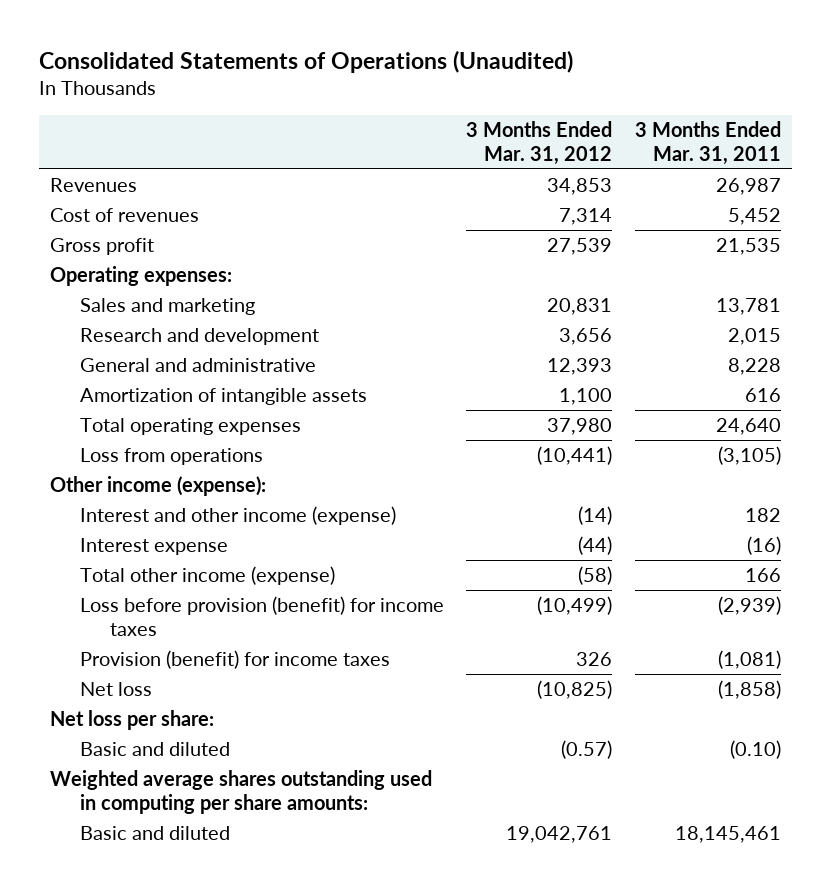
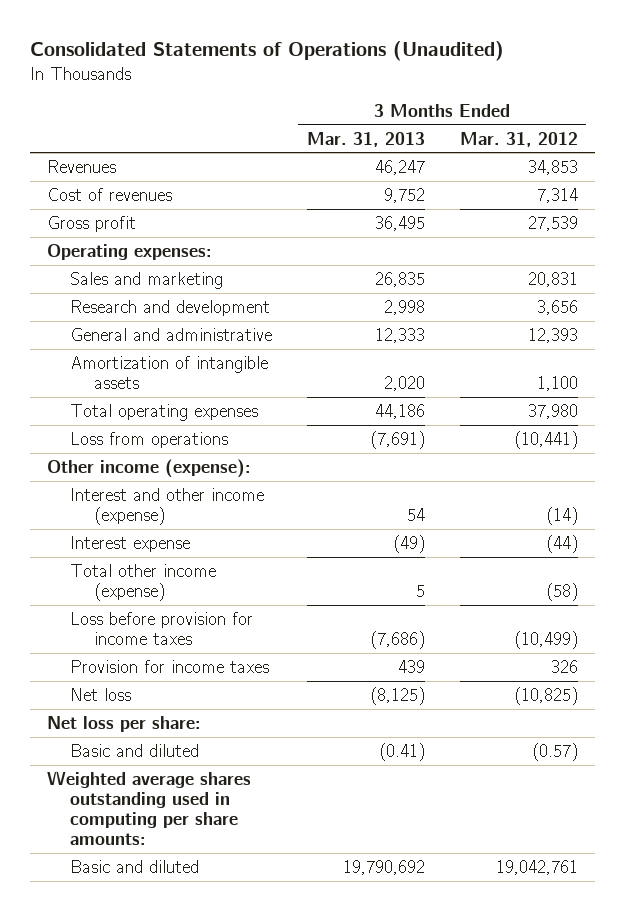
- | 3 Months Ended Mar. 31, 2012 | 3 Months Ended Mar. 31, 2011
+ | 3 Months Ended Mar. 31, 2013 | 3 Months Ended Mar. 31, 2012
- Loss before provision (benefit) for income taxes | (10,499) | (2,939)
- Provision (benefit) for income taxes | 326 | (1,081)
+ Loss before provision for income taxes | (7,686) | (10,499)
+ Provision for income taxes | 439 | 326

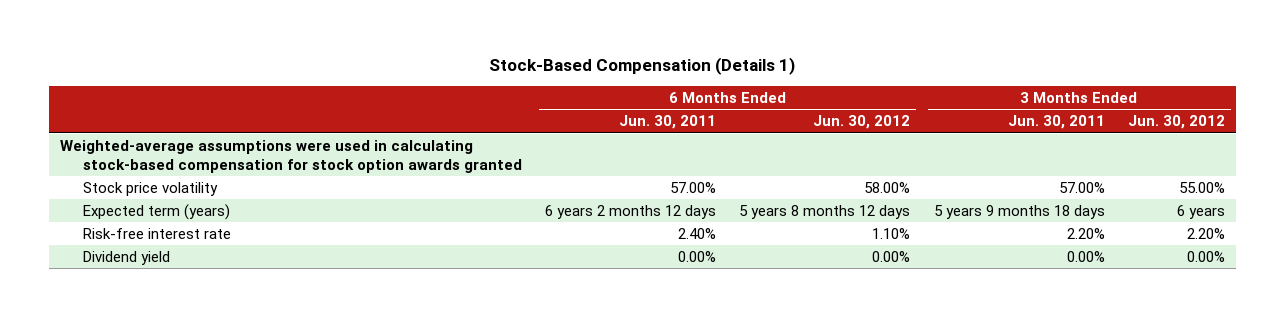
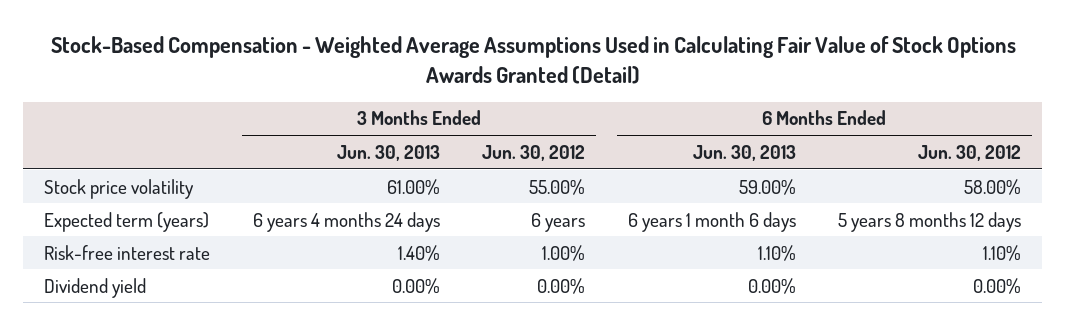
- Stock-Based Compensation (Details 1)
+ Stock-Based Compensation - Weighted Average Assumptions Used in Calculating Fair Value of Stock Options Awards Granted (Detail)
- | 6 Months Ended Jun. 30, 2011 | 6 Months Ended Jun. 30, 2012 | 3 Months Ended Jun. 30, 2011 | 3 Months Ended Jun. 30, 2012
+ | 3 Months Ended Jun. 30, 2013 | 3 Months Ended Jun. 30, 2012 | 6 Months Ended Jun. 30, 2013 | 6 Months Ended Jun. 30, 2012
- Weighted-average assumptions were used in calculating stock-based compensation for stock option awards granted
- Risk-free interest rate | 2.40% | 1.10% | 2.20% | 2.20%
+ Risk-free interest rate | 1.40% | 1.00% | 1.10% | 1.10%

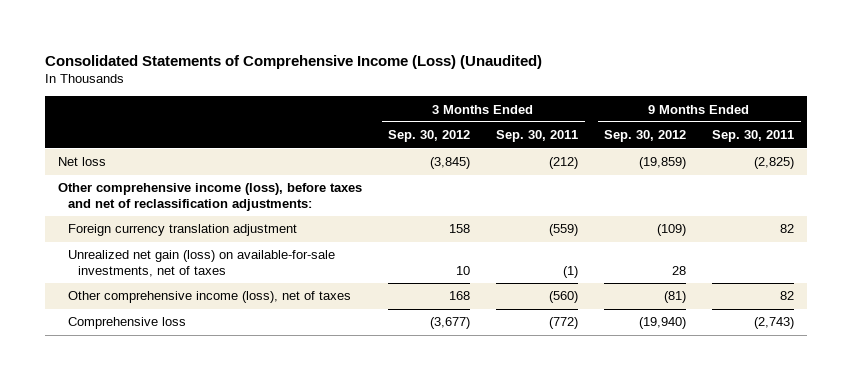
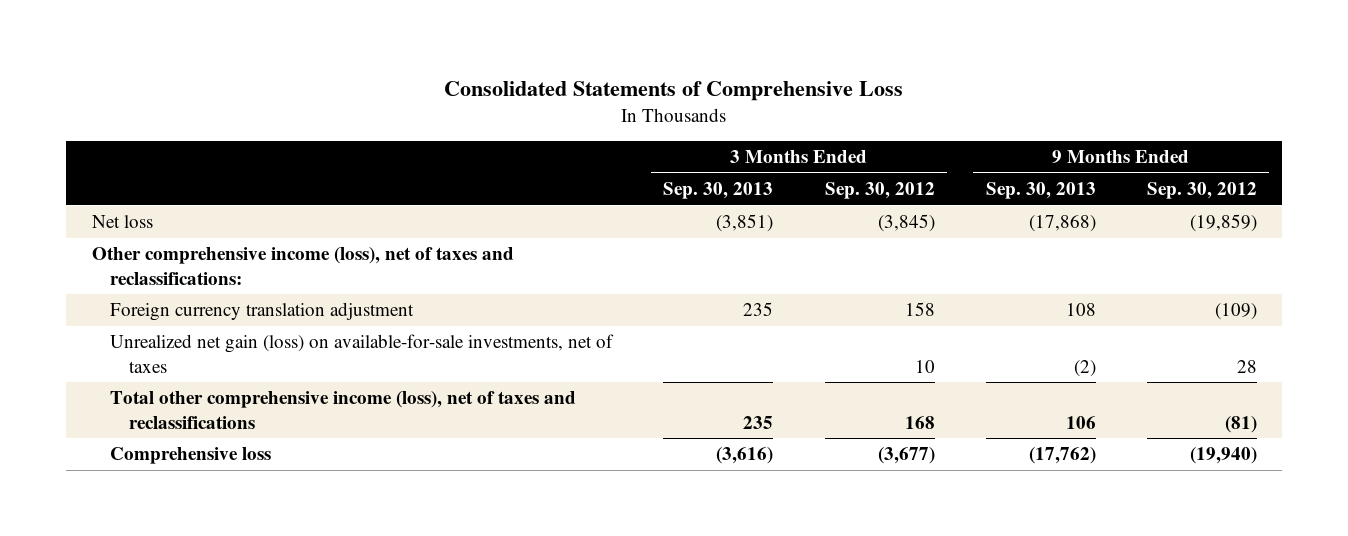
- Consolidated Statements of Comprehensive Income (Loss) (Unaudited)
+ Consolidated Statements of Comprehensive Loss
- | 3 Months Ended Sep. 30, 2012 | 3 Months Ended Sep. 30, 2011 | 9 Months Ended Sep. 30, 2012 | 9 Months Ended Sep. 30, 2011
+ | 3 Months Ended Sep. 30, 2013 | 3 Months Ended Sep. 30, 2012 | 9 Months Ended Sep. 30, 2013 | 9 Months Ended Sep. 30, 2012
- Other comprehensive income (loss), before taxes and net of reclassification adjustments:
+ Other comprehensive income (loss), net of taxes and reclassifications:
- Other comprehensive income (loss), net of taxes | 168 | (560) | (81) | 82
+ Total other comprehensive income (loss), net of taxes and reclassifications | 235 | 168 | 106 | (81)

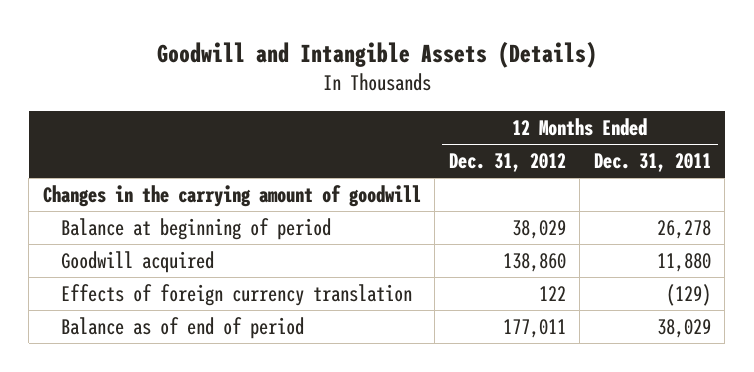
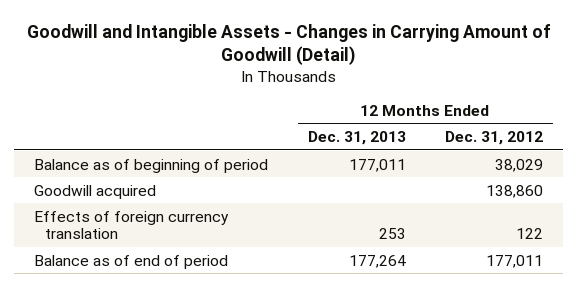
- Goodwill and Intangible Assets (Details)
+ Goodwill and Intangible Assets - Changes in Carrying Amount of Goodwill (Detail)
- | 12 Months Ended Dec. 31, 2012 | 12 Months Ended Dec. 31, 2011
+ | 12 Months Ended Dec. 31, 2013 | 12 Months Ended Dec. 31, 2012
- Changes in the carrying amount of goodwill
- Balance at beginning of period | 38,029 | 26,278
+ Balance as of beginning of period | 177,011 | 38,029

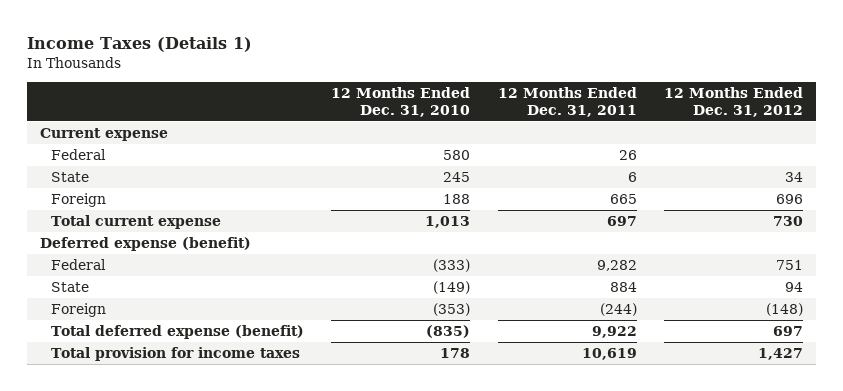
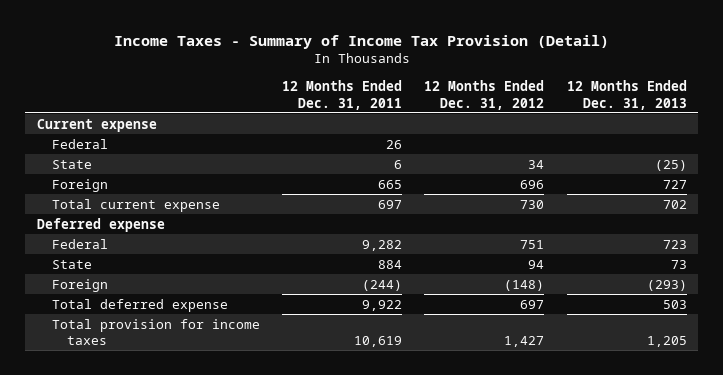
- Income Taxes (Details 1)
+ Income Taxes - Summary of Income Tax Provision (Detail)
- | 12 Months Ended Dec. 31, 2010 | 12 Months Ended Dec. 31, 2011 | 12 Months Ended Dec. 31, 2012
+ | 12 Months Ended Dec. 31, 2011 | 12 Months Ended Dec. 31, 2012 | 12 Months Ended Dec. 31, 2013
- Deferred expense (benefit)
+ Deferred expense
- Total deferred expense (benefit) | (835) | 9,922 | 697
+ Total deferred expense | 9,922 | 697 | 503

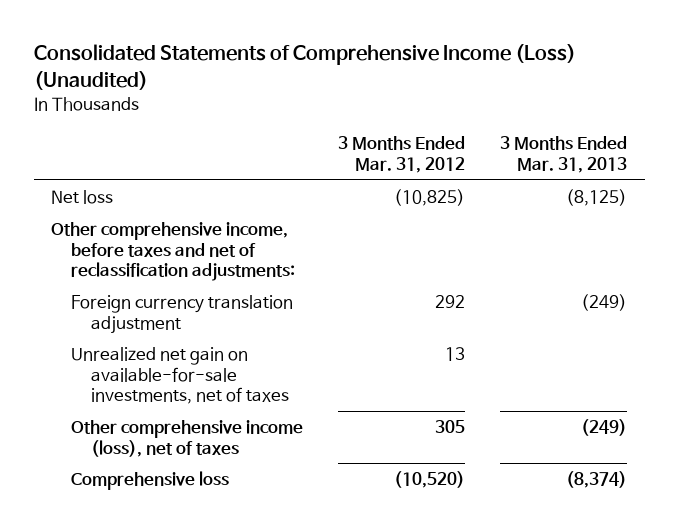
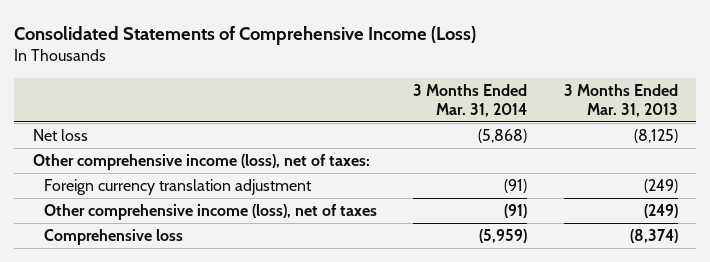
- Consolidated Statements of Comprehensive Income (Loss) (Unaudited)
+ Consolidated Statements of Comprehensive Income (Loss)
- | 3 Months Ended Mar. 31, 2012 | 3 Months Ended Mar. 31, 2013
+ | 3 Months Ended Mar. 31, 2014 | 3 Months Ended Mar. 31, 2013
- Other comprehensive income, before taxes and net of reclassification adjustments:
+ Other comprehensive income (loss), net of taxes:
- Unrealized net gain on available-for-sale investments, net of taxes | 13 |

